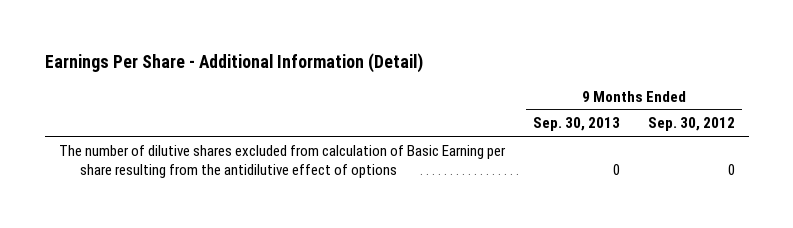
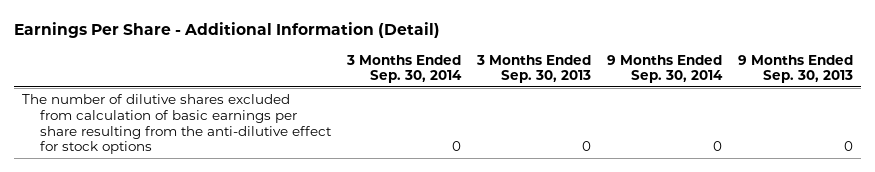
- | 9 Months Ended Sep. 30, 2013 | 9 Months Ended Sep. 30, 2012
+ | 3 Months Ended Sep. 30, 2014 | 3 Months Ended Sep. 30, 2013 | 9 Months Ended Sep. 30, 2014 | 9 Months Ended Sep. 30, 2013
- The number of dilutive shares excluded from calculation of Basic Earning per share resulting from the antidilutive effect of options | 0 | 0
+ The number of dilutive shares excluded from calculation of basic earnings per share resulting from the anti-dilutive effect for stock options | 0 | 0 | 0 | 0

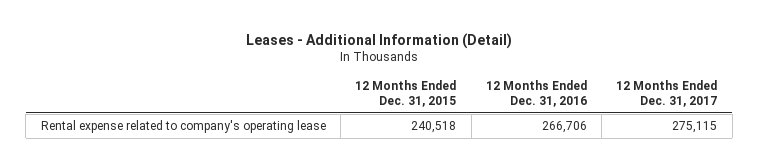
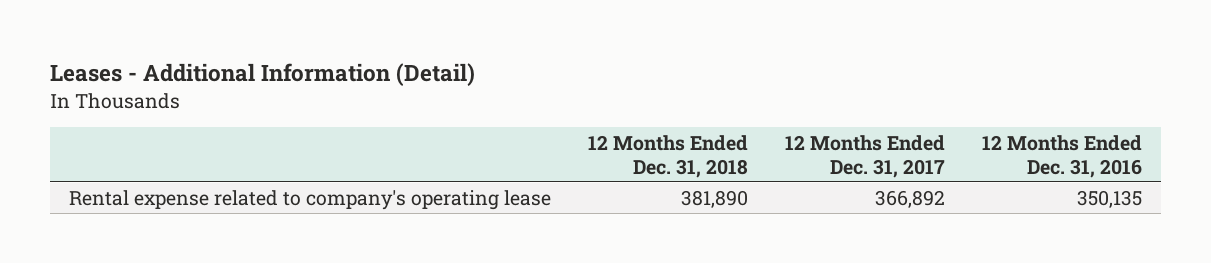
- | 12 Months Ended Dec. 31, 2015 | 12 Months Ended Dec. 31, 2016 | 12 Months Ended Dec. 31, 2017
+ | 12 Months Ended Dec. 31, 2018 | 12 Months Ended Dec. 31, 2017 | 12 Months Ended Dec. 31, 2016
- Rental expense related to company's operating lease | 240,518 | 266,706 | 275,115
+ Rental expense related to company's operating lease | 381,890 | 366,892 | 350,135

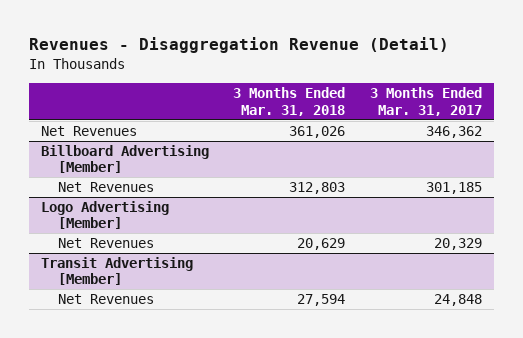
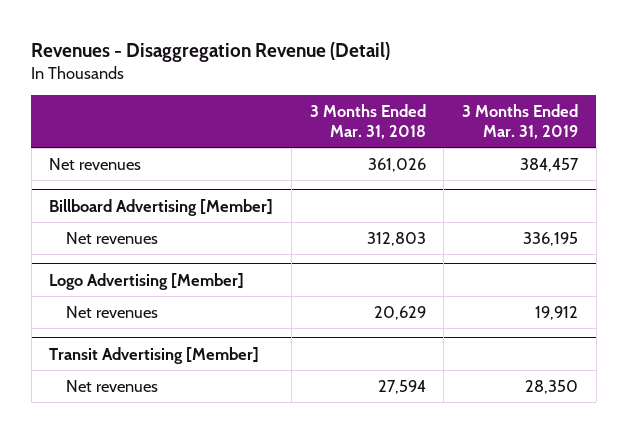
- | 3 Months Ended Mar. 31, 2018 | 3 Months Ended Mar. 31, 2017
+ | 3 Months Ended Mar. 31, 2018 | 3 Months Ended Mar. 31, 2019
- Net Revenues | 361,026 | 346,362
+ Net revenues | 361,026 | 384,457
@ Billboard Advertising [Member]
- Net Revenues | 312,803 | 301,185
+ Net revenues | 312,803 | 336,195
@ Logo Advertising [Member]
- Net Revenues | 20,629 | 20,329
+ Net revenues | 20,629 | 19,912
@ Transit Advertising [Member]
- Net Revenues | 27,594 | 24,848
+ Net revenues | 27,594 | 28,350

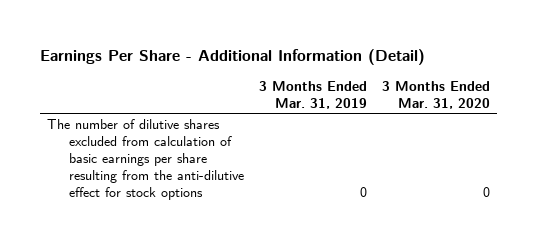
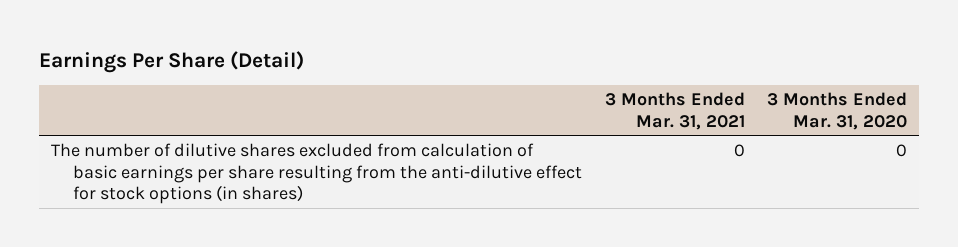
- Earnings Per Share - Additional Information (Detail)
+ Earnings Per Share (Detail)
- | 3 Months Ended Mar. 31, 2019 | 3 Months Ended Mar. 31, 2020
+ | 3 Months Ended Mar. 31, 2021 | 3 Months Ended Mar. 31, 2020
- The number of dilutive shares excluded from calculation of basic earnings per share resulting from the anti-dilutive effect for stock options | 0 | 0
+ The number of dilutive shares excluded from calculation of basic earnings per share resulting from the anti-dilutive effect for stock options (in shares) | 0 | 0

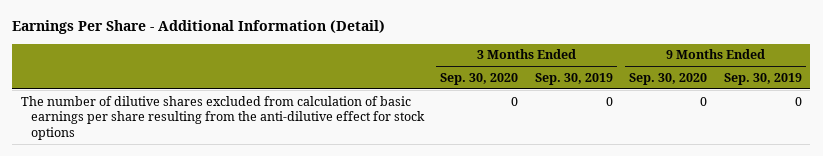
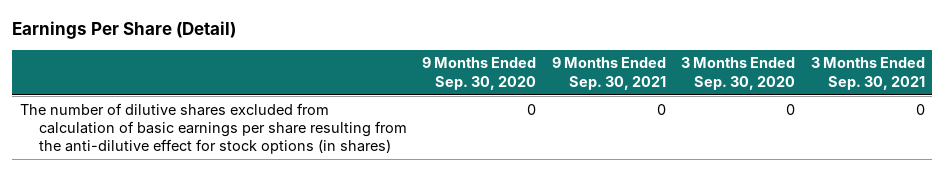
- Earnings Per Share - Additional Information (Detail)
+ Earnings Per Share (Detail)
- | 3 Months Ended Sep. 30, 2020 | 3 Months Ended Sep. 30, 2019 | 9 Months Ended Sep. 30, 2020 | 9 Months Ended Sep. 30, 2019
+ | 9 Months Ended Sep. 30, 2020 | 9 Months Ended Sep. 30, 2021 | 3 Months Ended Sep. 30, 2020 | 3 Months Ended Sep. 30, 2021
- The number of dilutive shares excluded from calculation of basic earnings per share resulting from the anti-dilutive effect for stock options | 0 | 0 | 0 | 0
+ The number of dilutive shares excluded from calculation of basic earnings per share resulting from the anti-dilutive effect for stock options (in shares) | 0 | 0 | 0 | 0

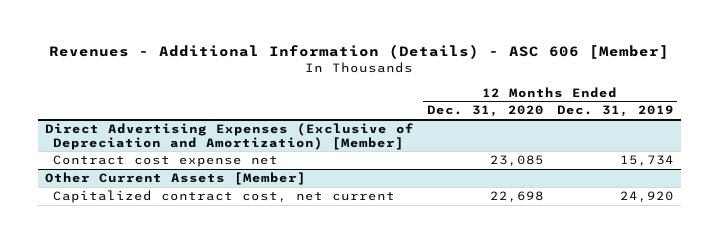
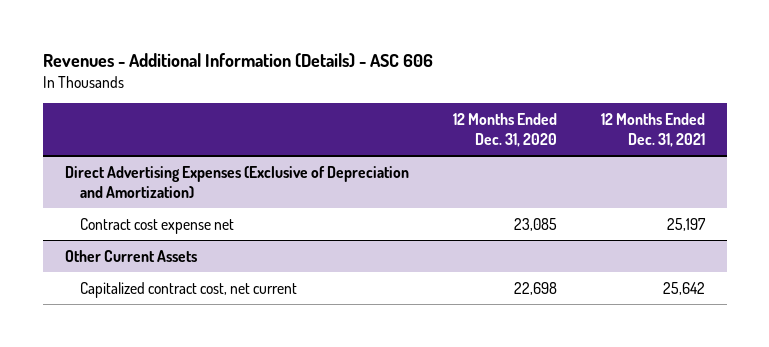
- Revenues - Additional Information (Details) - ASC 606 [Member]
+ Revenues - Additional Information (Details) - ASC 606
- | 12 Months Ended Dec. 31, 2020 | 12 Months Ended Dec. 31, 2019
+ | 12 Months Ended Dec. 31, 2020 | 12 Months Ended Dec. 31, 2021
- Direct Advertising Expenses (Exclusive of Depreciation and Amortization) [Member]
+ Direct Advertising Expenses (Exclusive of Depreciation and Amortization)
- Other Current Assets [Member]
+ Other Current Assets

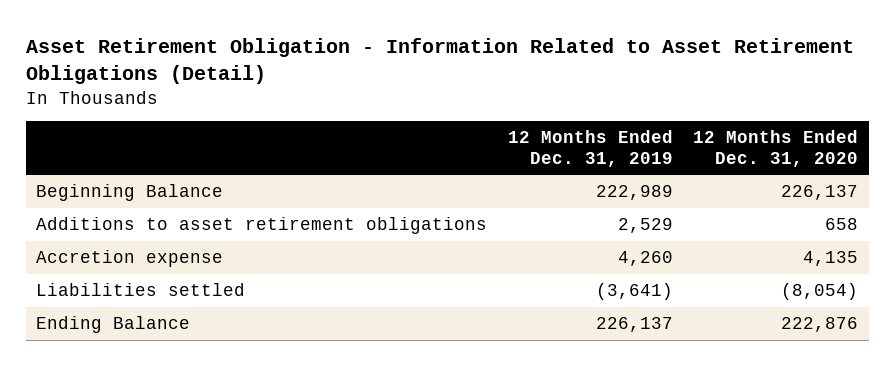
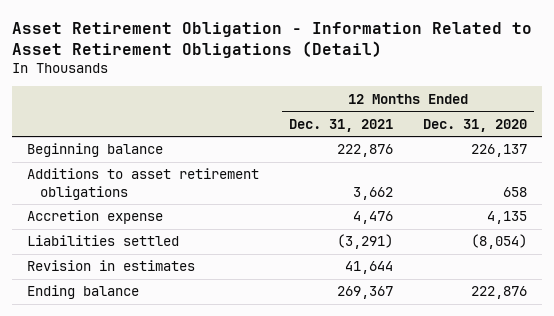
- | 12 Months Ended Dec. 31, 2019 | 12 Months Ended Dec. 31, 2020
+ | 12 Months Ended Dec. 31, 2021 | 12 Months Ended Dec. 31, 2020
- Beginning Balance | 222,989 | 226,137
+ Beginning balance | 222,876 | 226,137
- Ending Balance | 226,137 | 222,876
+ Revision in estimates | 41,644 |
+ Ending balance | 269,367 | 222,876

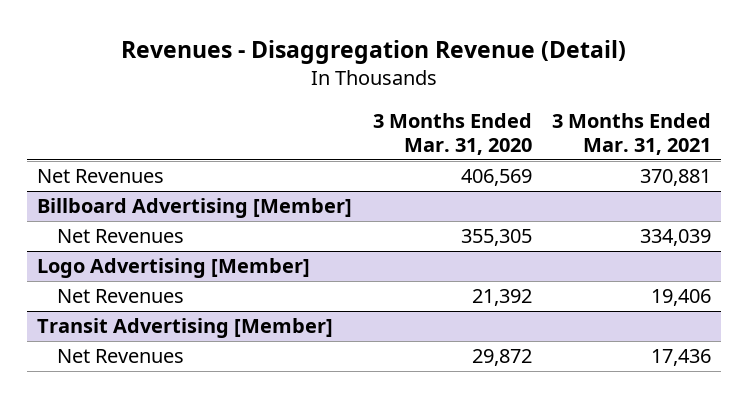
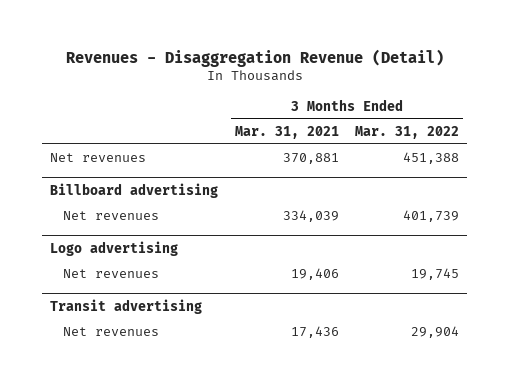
- | 3 Months Ended Mar. 31, 2020 | 3 Months Ended Mar. 31, 2021
+ | 3 Months Ended Mar. 31, 2021 | 3 Months Ended Mar. 31, 2022
- Net Revenues | 406,569 | 370,881
- Billboard Advertising [Member]
- Net Revenues | 355,305 | 334,039
- Logo Advertising [Member]
- Net Revenues | 21,392 | 19,406
- Transit Advertising [Member]
- Net Revenues | 29,872 | 17,436
+ Net revenues | 370,881 | 451,388
+ Billboard advertising
+ Net revenues | 334,039 | 401,739
+ Logo advertising
+ Net revenues | 19,406 | 19,745
+ Transit advertising
+ Net revenues | 17,436 | 29,904

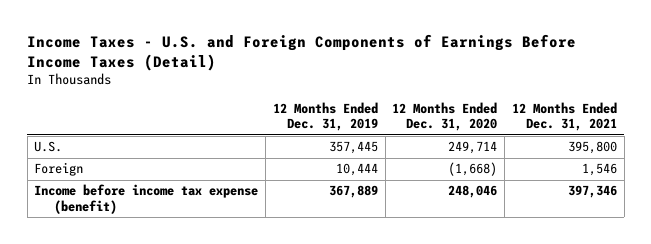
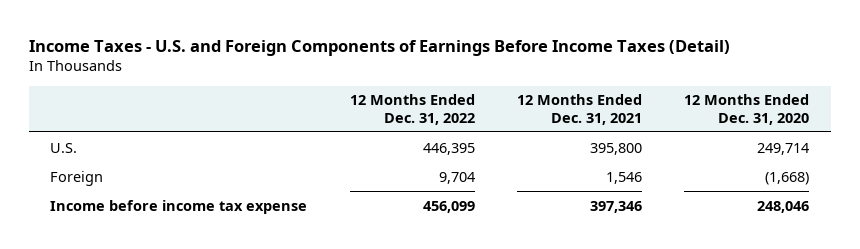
- | 12 Months Ended Dec. 31, 2019 | 12 Months Ended Dec. 31, 2020 | 12 Months Ended Dec. 31, 2021
+ | 12 Months Ended Dec. 31, 2022 | 12 Months Ended Dec. 31, 2021 | 12 Months Ended Dec. 31, 2020
- Income before income tax expense (benefit) | 367,889 | 248,046 | 397,346
+ Income before income tax expense | 456,099 | 397,346 | 248,046

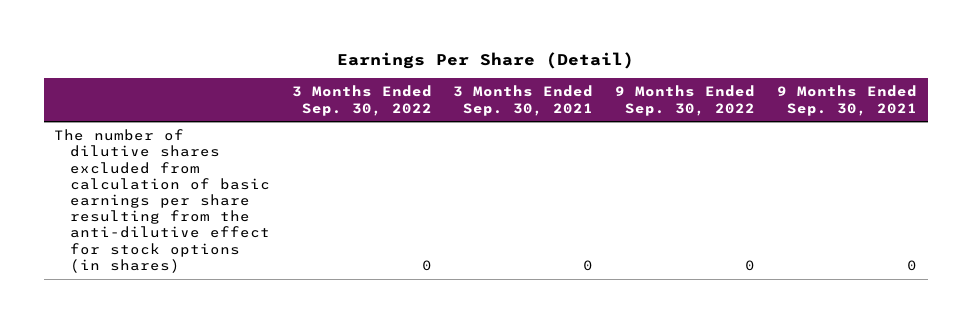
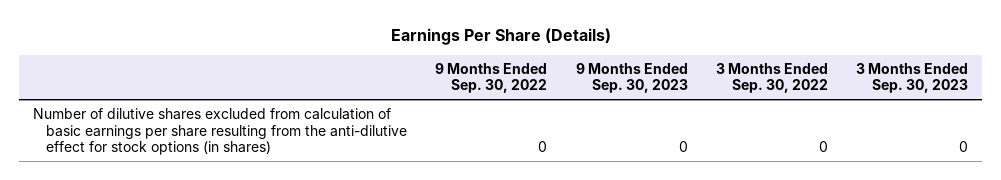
- Earnings Per Share (Detail)
+ Earnings Per Share (Details)
- | 3 Months Ended Sep. 30, 2022 | 3 Months Ended Sep. 30, 2021 | 9 Months Ended Sep. 30, 2022 | 9 Months Ended Sep. 30, 2021
+ | 9 Months Ended Sep. 30, 2022 | 9 Months Ended Sep. 30, 2023 | 3 Months Ended Sep. 30, 2022 | 3 Months Ended Sep. 30, 2023
- The number of dilutive shares excluded from calculation of basic earnings per share resulting from the anti-dilutive effect for stock options (in shares) | 0 | 0 | 0 | 0
+ Number of dilutive shares excluded from calculation of basic earnings per share resulting from the anti-dilutive effect for stock options (in shares) | 0 | 0 | 0 | 0

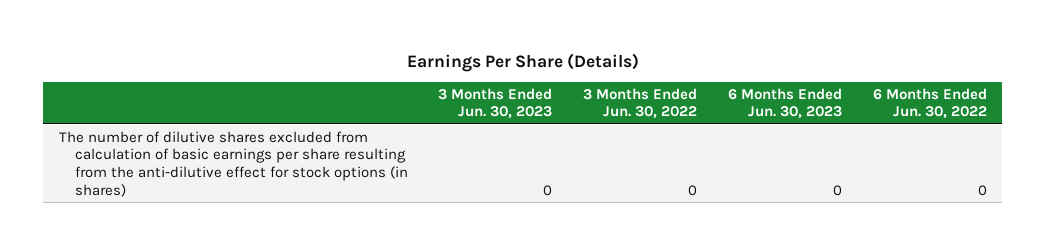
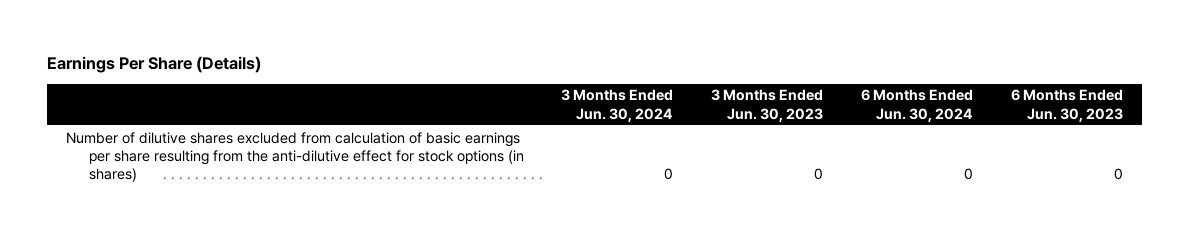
- | 3 Months Ended Jun. 30, 2023 | 3 Months Ended Jun. 30, 2022 | 6 Months Ended Jun. 30, 2023 | 6 Months Ended Jun. 30, 2022
+ | 3 Months Ended Jun. 30, 2024 | 3 Months Ended Jun. 30, 2023 | 6 Months Ended Jun. 30, 2024 | 6 Months Ended Jun. 30, 2023
- The number of dilutive shares excluded from calculation of basic earnings per share resulting from the anti-dilutive effect for stock options (in shares) | 0 | 0 | 0 | 0
+ Number of dilutive shares excluded from calculation of basic earnings per share resulting from the anti-dilutive effect for stock options (in shares) | 0 | 0 | 0 | 0

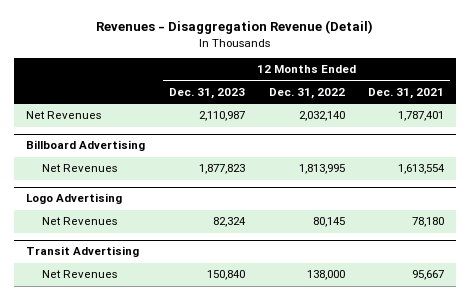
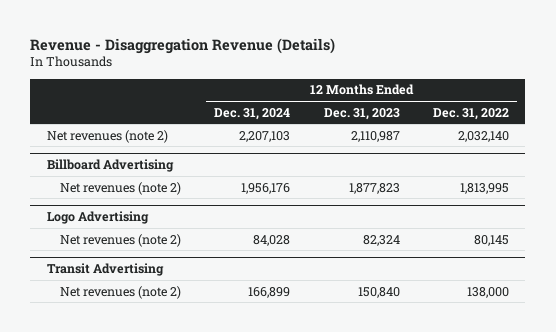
- Revenues - Disaggregation Revenue (Detail)
+ Revenue - Disaggregation Revenue (Details)
- | 12 Months Ended Dec. 31, 2023 | 12 Months Ended Dec. 31, 2022 | 12 Months Ended Dec. 31, 2021
+ | 12 Months Ended Dec. 31, 2024 | 12 Months Ended Dec. 31, 2023 | 12 Months Ended Dec. 31, 2022
- Net Revenues | 2,110,987 | 2,032,140 | 1,787,401
+ Net revenues (note 2) | 2,207,103 | 2,110,987 | 2,032,140
@ Billboard Advertising
- Net Revenues | 1,877,823 | 1,813,995 | 1,613,554
+ Net revenues (note 2) | 1,956,176 | 1,877,823 | 1,813,995
@ Logo Advertising
- Net Revenues | 82,324 | 80,145 | 78,180
+ Net revenues (note 2) | 84,028 | 82,324 | 80,145
@ Transit Advertising
- Net Revenues | 150,840 | 138,000 | 95,667
+ Net revenues (note 2) | 166,899 | 150,840 | 138,000

